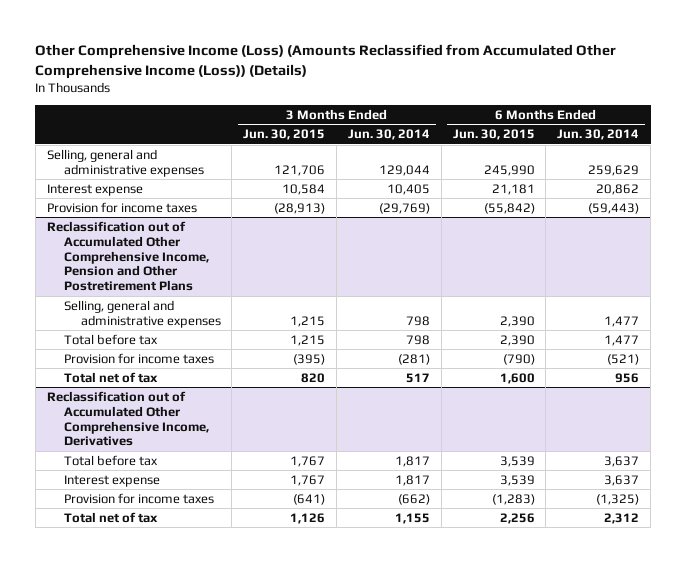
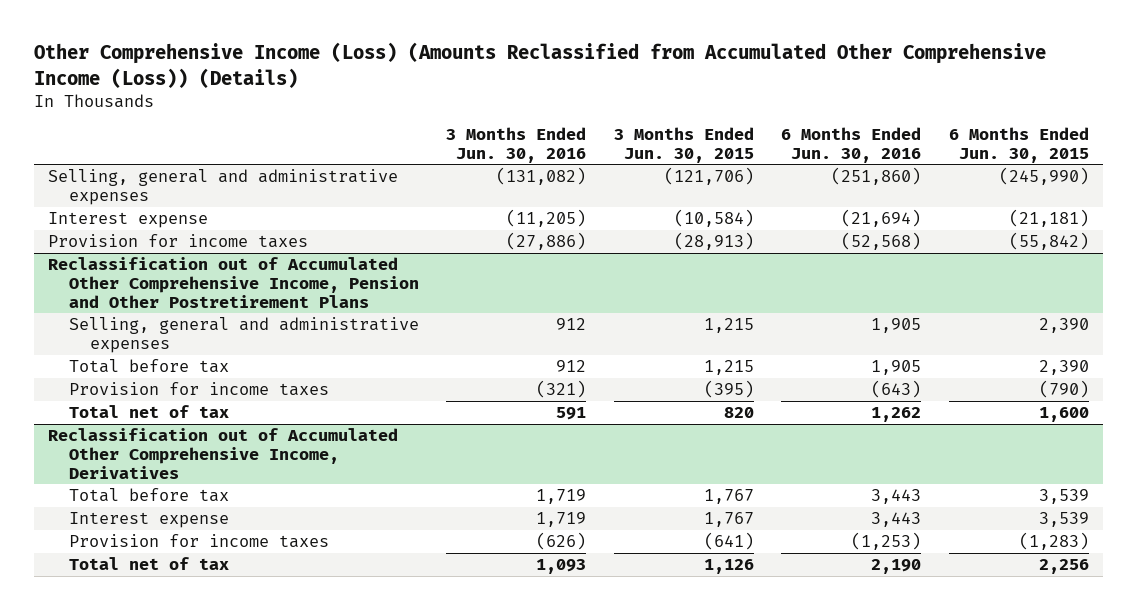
- | 3 Months Ended Jun. 30, 2015 | 3 Months Ended Jun. 30, 2014 | 6 Months Ended Jun. 30, 2015 | 6 Months Ended Jun. 30, 2014
+ | 3 Months Ended Jun. 30, 2016 | 3 Months Ended Jun. 30, 2015 | 6 Months Ended Jun. 30, 2016 | 6 Months Ended Jun. 30, 2015
- Selling, general and administrative expenses | 121,706 | 129,044 | 245,990 | 259,629
- Interest expense | 10,584 | 10,405 | 21,181 | 20,862
+ Selling, general and administrative expenses | (131,082) | (121,706) | (251,860) | (245,990)
+ Interest expense | (11,205) | (10,584) | (21,694) | (21,181)

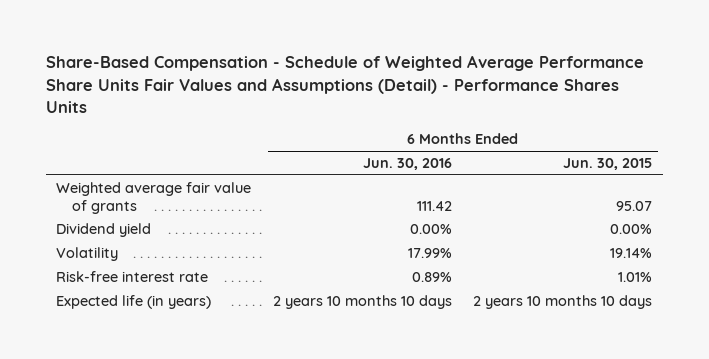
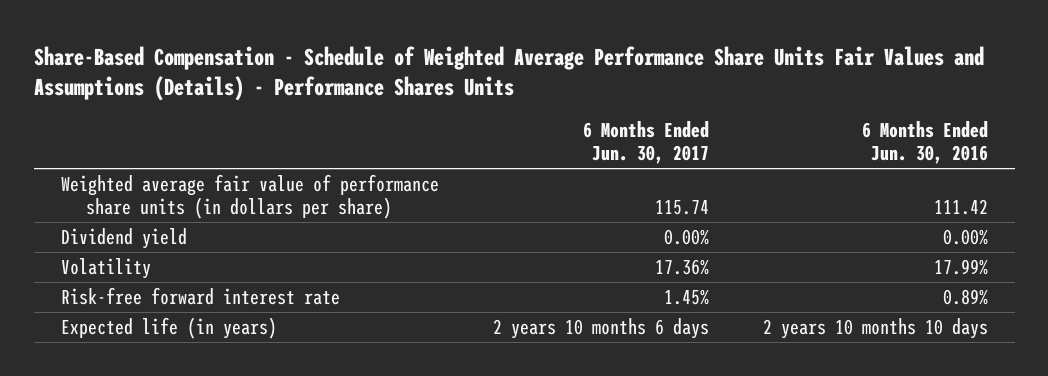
- Share-Based Compensation - Schedule of Weighted Average Performance Share Units Fair Values and Assumptions (Detail) - Performance Shares Units
+ Share-Based Compensation - Schedule of Weighted Average Performance Share Units Fair Values and Assumptions (Details) - Performance Shares Units
- | 6 Months Ended Jun. 30, 2016 | 6 Months Ended Jun. 30, 2015
+ | 6 Months Ended Jun. 30, 2017 | 6 Months Ended Jun. 30, 2016
- Weighted average fair value of grants | 111.42 | 95.07
+ Weighted average fair value of performance share units (in dollars per share) | 115.74 | 111.42
- Risk-free interest rate | 0.89% | 1.01%
+ Risk-free forward interest rate | 1.45% | 0.89%

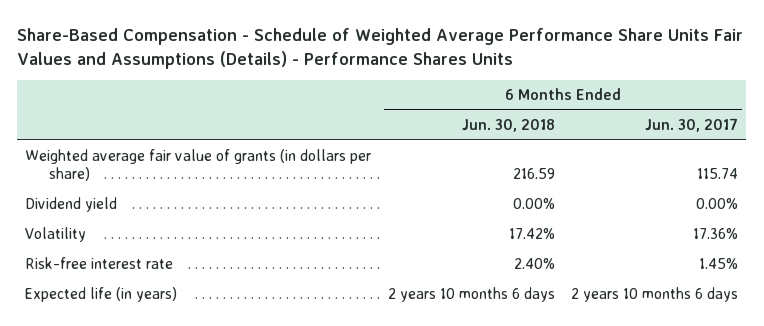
- | 6 Months Ended Jun. 30, 2017 | 6 Months Ended Jun. 30, 2016
+ | 6 Months Ended Jun. 30, 2018 | 6 Months Ended Jun. 30, 2017
- Weighted average fair value of performance share units (in dollars per share) | 115.74 | 111.42
+ Weighted average fair value of grants (in dollars per share) | 216.59 | 115.74
- Risk-free forward interest rate | 1.45% | 0.89%
+ Risk-free interest rate | 2.40% | 1.45%

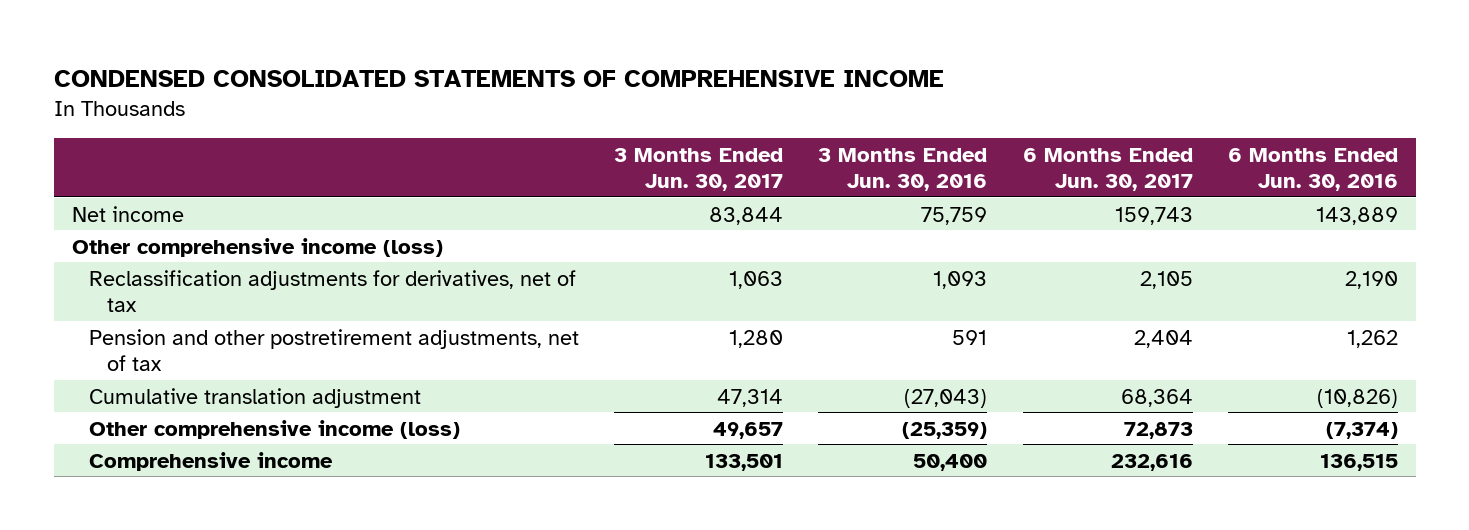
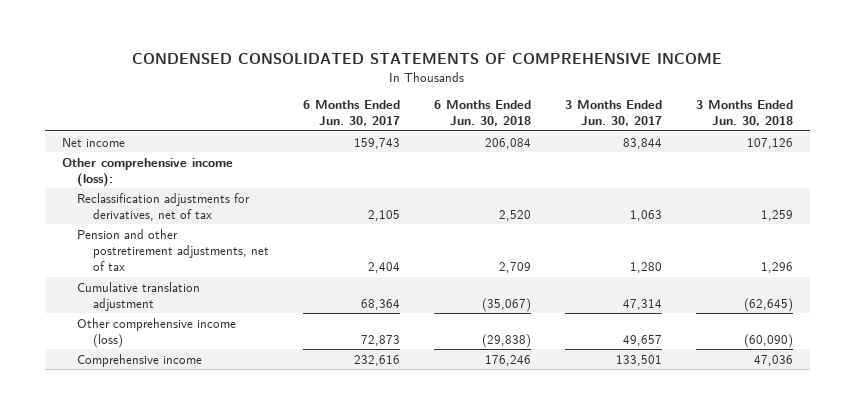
- | 3 Months Ended Jun. 30, 2017 | 3 Months Ended Jun. 30, 2016 | 6 Months Ended Jun. 30, 2017 | 6 Months Ended Jun. 30, 2016
+ | 6 Months Ended Jun. 30, 2017 | 6 Months Ended Jun. 30, 2018 | 3 Months Ended Jun. 30, 2017 | 3 Months Ended Jun. 30, 2018
- Other comprehensive income (loss)
+ Other comprehensive income (loss):

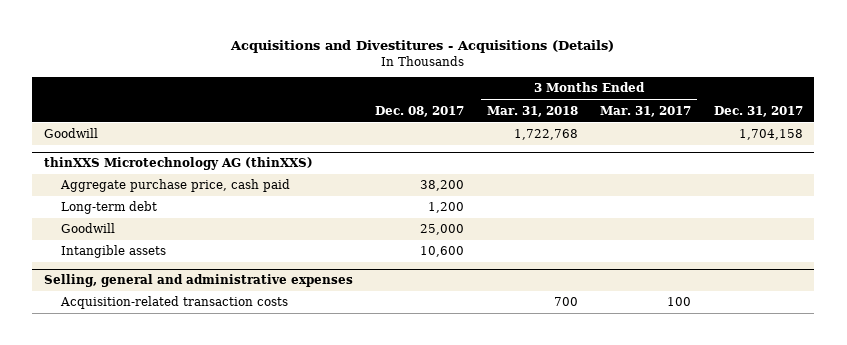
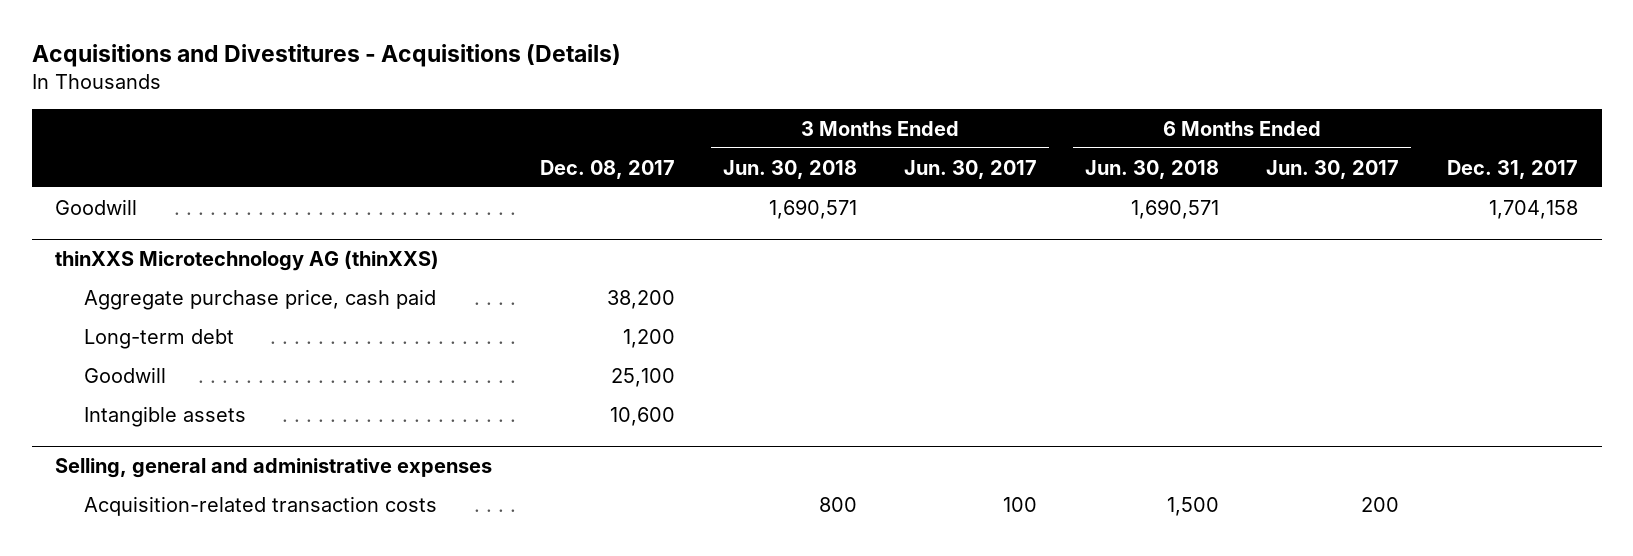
- | Dec. 08, 2017 | 3 Months Ended Mar. 31, 2018 | 3 Months Ended Mar. 31, 2017 | Dec. 31, 2017
+ | Dec. 08, 2017 | 3 Months Ended Jun. 30, 2018 | 3 Months Ended Jun. 30, 2017 | 6 Months Ended Jun. 30, 2018 | 6 Months Ended Jun. 30, 2017 | Dec. 31, 2017
@ thinXXS Microtechnology AG (thinXXS)
- Goodwill | 25,000 | | |
+ Goodwill | 25,100 | | | | |

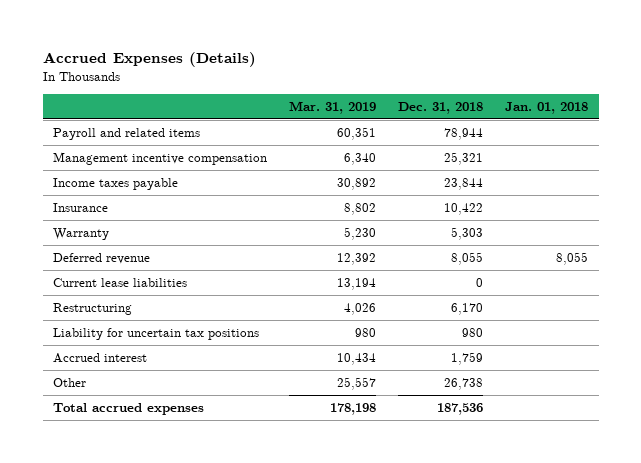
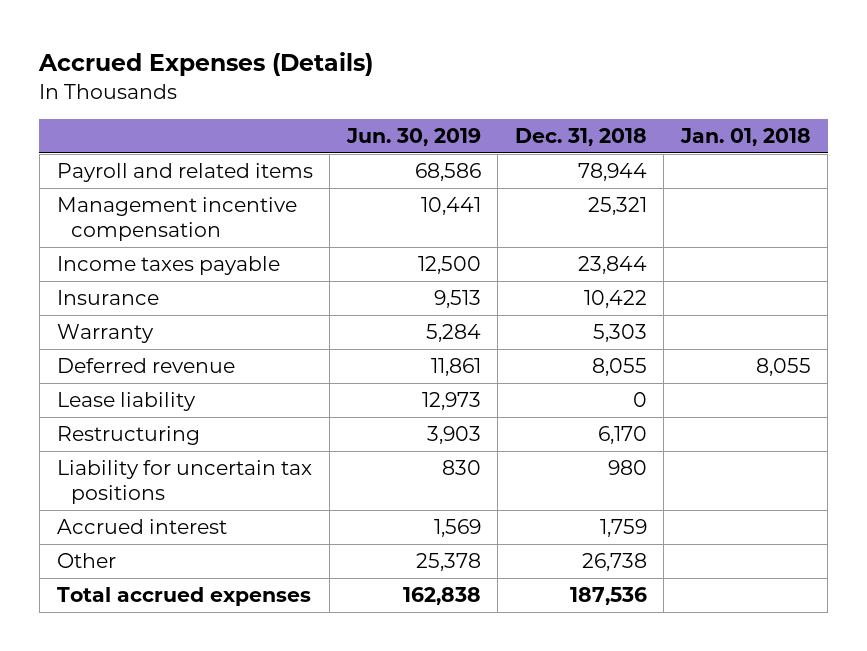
- | Mar. 31, 2019 | Dec. 31, 2018 | Jan. 01, 2018
+ | Jun. 30, 2019 | Dec. 31, 2018 | Jan. 01, 2018
- Current lease liabilities | 13,194 | 0 |
+ Lease liability | 12,973 | 0 |

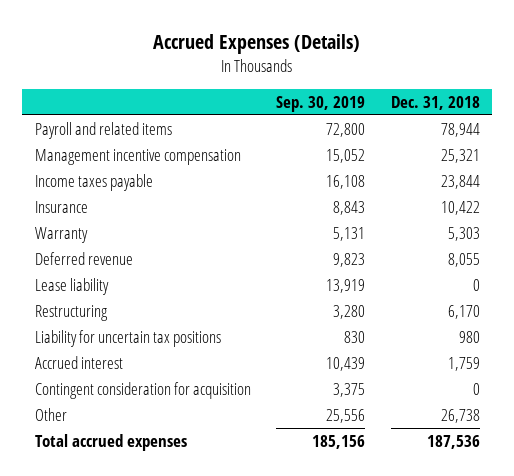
- | Jun. 30, 2019 | Dec. 31, 2018 | Jan. 01, 2018
+ | Sep. 30, 2019 | Dec. 31, 2018
+ Contingent consideration for acquisition | 3,375 | 0

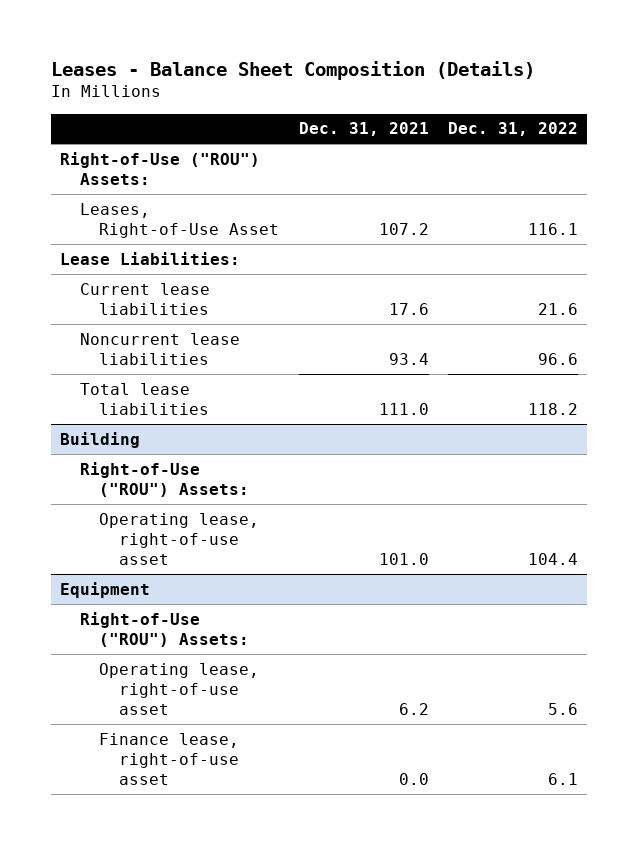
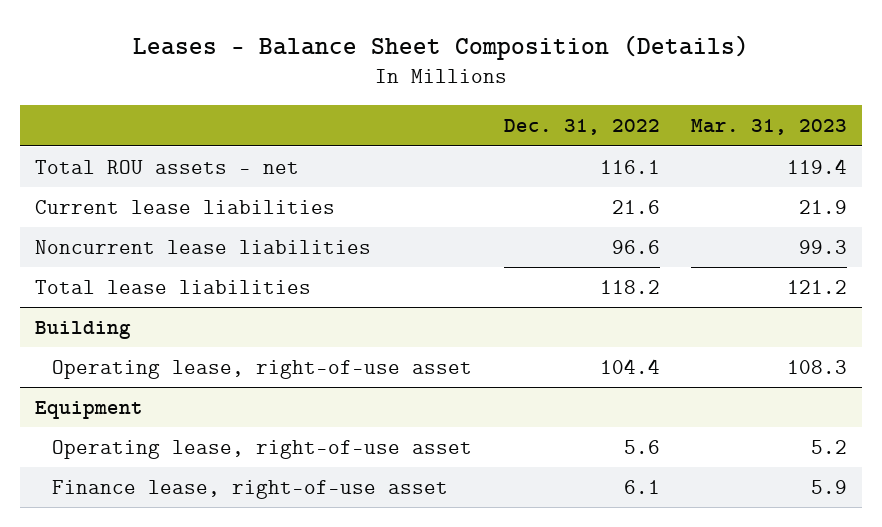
- | Dec. 31, 2021 | Dec. 31, 2022
+ | Dec. 31, 2022 | Mar. 31, 2023
- Right-of-Use ("ROU") Assets:
- Leases, Right-of-Use Asset | 107.2 | 116.1
- Lease Liabilities:
+ Total ROU assets - net | 116.1 | 119.4
@ Building
- Right-of-Use ("ROU") Assets:
@ Equipment
- Right-of-Use ("ROU") Assets:

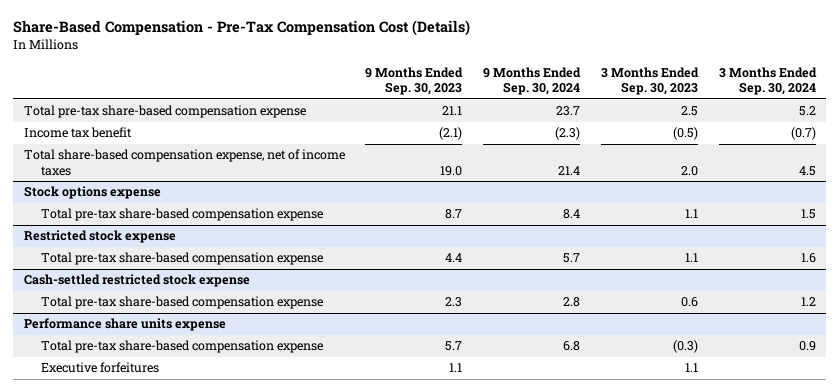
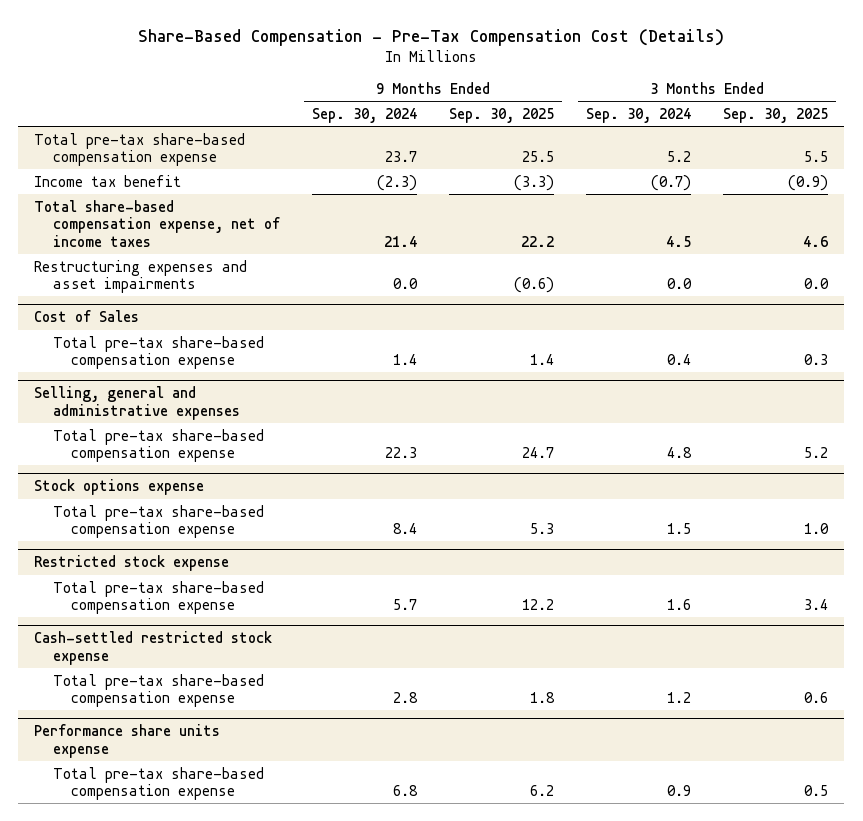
- | 9 Months Ended Sep. 30, 2023 | 9 Months Ended Sep. 30, 2024 | 3 Months Ended Sep. 30, 2023 | 3 Months Ended Sep. 30, 2024
+ | 9 Months Ended Sep. 30, 2024 | 9 Months Ended Sep. 30, 2025 | 3 Months Ended Sep. 30, 2024 | 3 Months Ended Sep. 30, 2025
+ Restructuring expenses and asset impairments | 0.0 | (0.6) | 0.0 | 0.0
+ Cost of Sales
+ Total pre-tax share-based compensation expense | 1.4 | 1.4 | 0.4 | 0.3
+ Selling, general and administrative expenses
+ Total pre-tax share-based compensation expense | 22.3 | 24.7 | 4.8 | 5.2
@ Performance share units expense
- Executive forfeitures | 1.1 | | 1.1 |

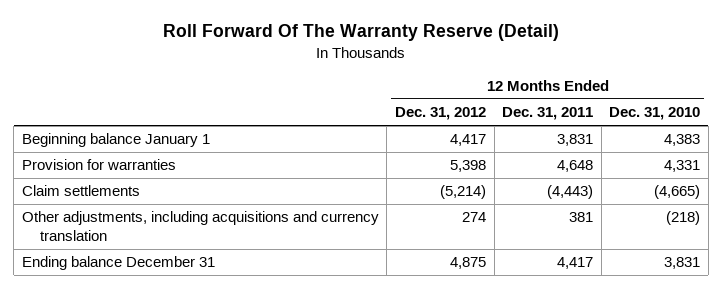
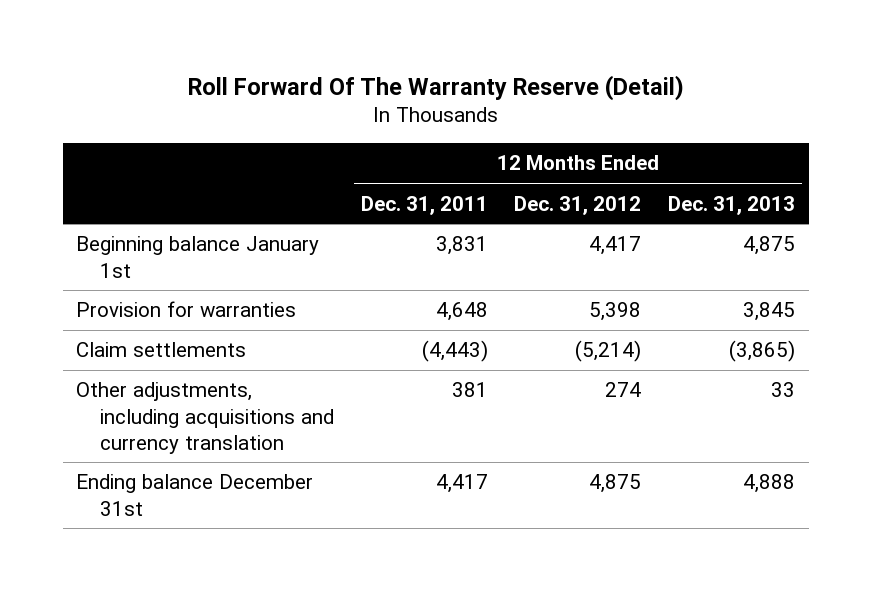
- | 12 Months Ended Dec. 31, 2012 | 12 Months Ended Dec. 31, 2011 | 12 Months Ended Dec. 31, 2010
+ | 12 Months Ended Dec. 31, 2011 | 12 Months Ended Dec. 31, 2012 | 12 Months Ended Dec. 31, 2013
- Beginning balance January 1 | 4,417 | 3,831 | 4,383
+ Beginning balance January 1st | 3,831 | 4,417 | 4,875
- Ending balance December 31 | 4,875 | 4,417 | 3,831
+ Ending balance December 31st | 4,417 | 4,875 | 4,888

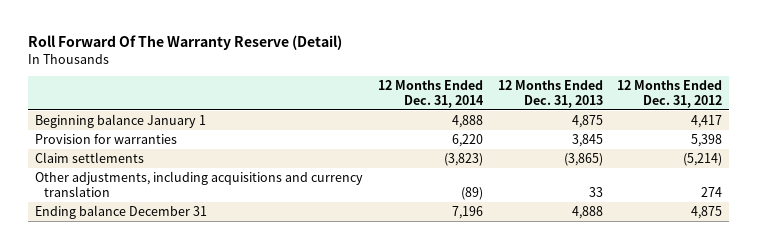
- | 12 Months Ended Dec. 31, 2011 | 12 Months Ended Dec. 31, 2012 | 12 Months Ended Dec. 31, 2013
+ | 12 Months Ended Dec. 31, 2014 | 12 Months Ended Dec. 31, 2013 | 12 Months Ended Dec. 31, 2012
- Beginning balance January 1st | 3,831 | 4,417 | 4,875
+ Beginning balance January 1 | 4,888 | 4,875 | 4,417
- Ending balance December 31st | 4,417 | 4,875 | 4,888
+ Ending balance December 31 | 7,196 | 4,888 | 4,875

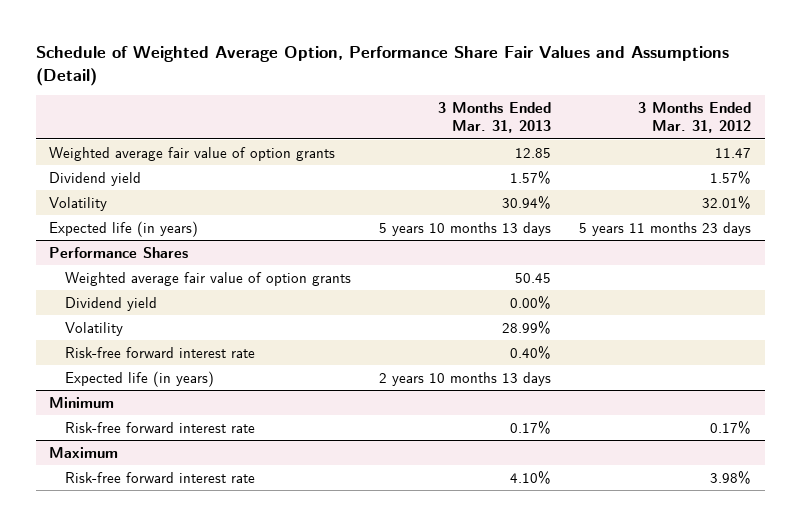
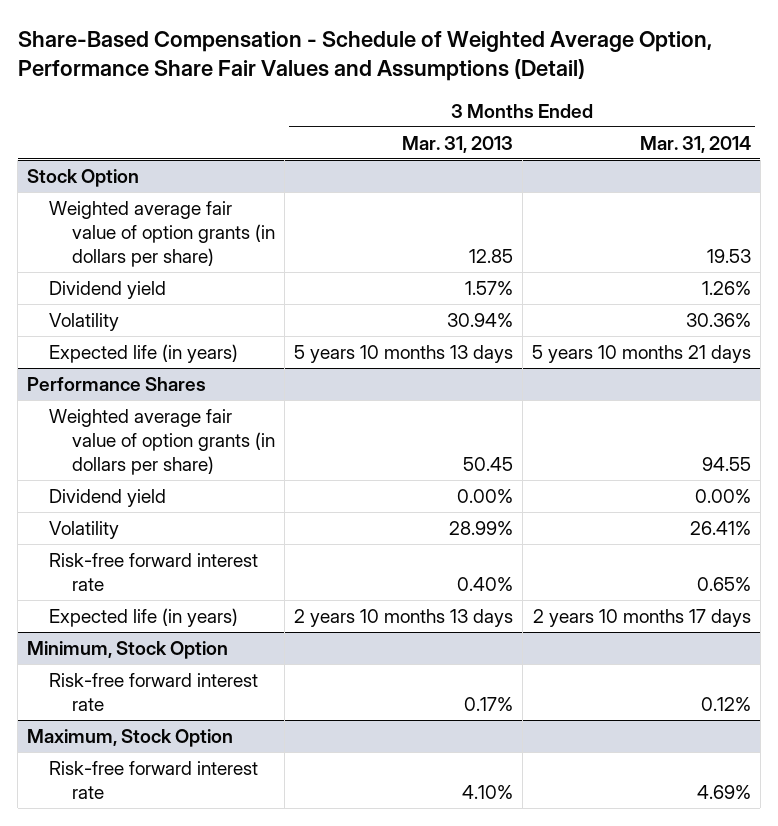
- Schedule of Weighted Average Option, Performance Share Fair Values and Assumptions (Detail)
+ Share-Based Compensation - Schedule of Weighted Average Option, Performance Share Fair Values and Assumptions (Detail)
- | 3 Months Ended Mar. 31, 2013 | 3 Months Ended Mar. 31, 2012
+ | 3 Months Ended Mar. 31, 2013 | 3 Months Ended Mar. 31, 2014
- Weighted average fair value of option grants | 12.85 | 11.47
+ Stock Option
+ Weighted average fair value of option grants (in dollars per share) | 12.85 | 19.53
@ Performance Shares
- Weighted average fair value of option grants | 50.45 |
+ Weighted average fair value of option grants (in dollars per share) | 50.45 | 94.55
- Minimum
+ Minimum, Stock Option
- Maximum
+ Maximum, Stock Option

